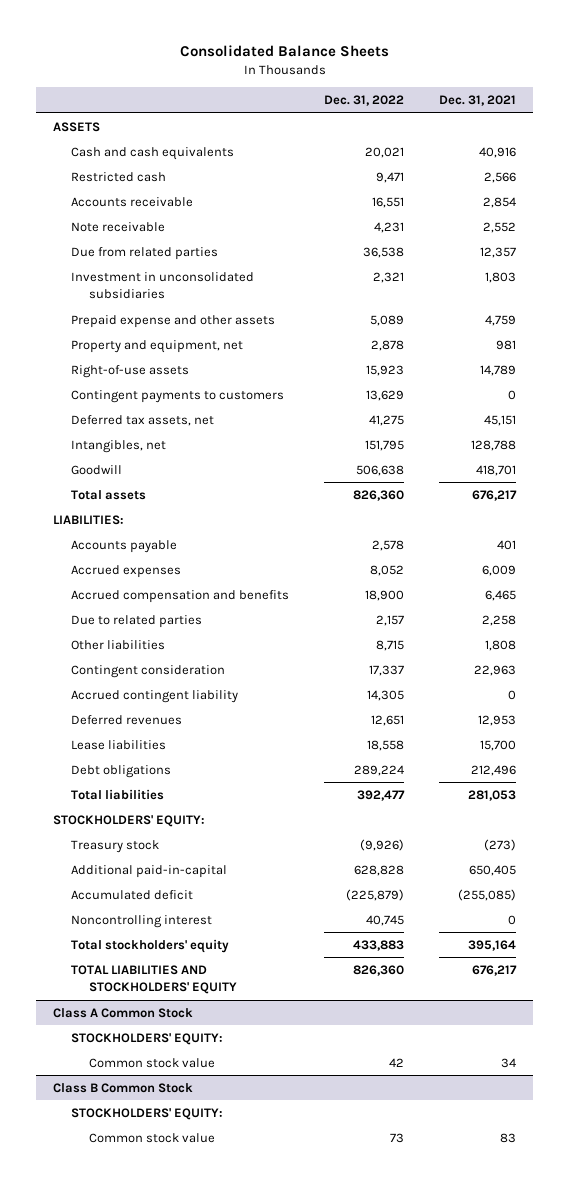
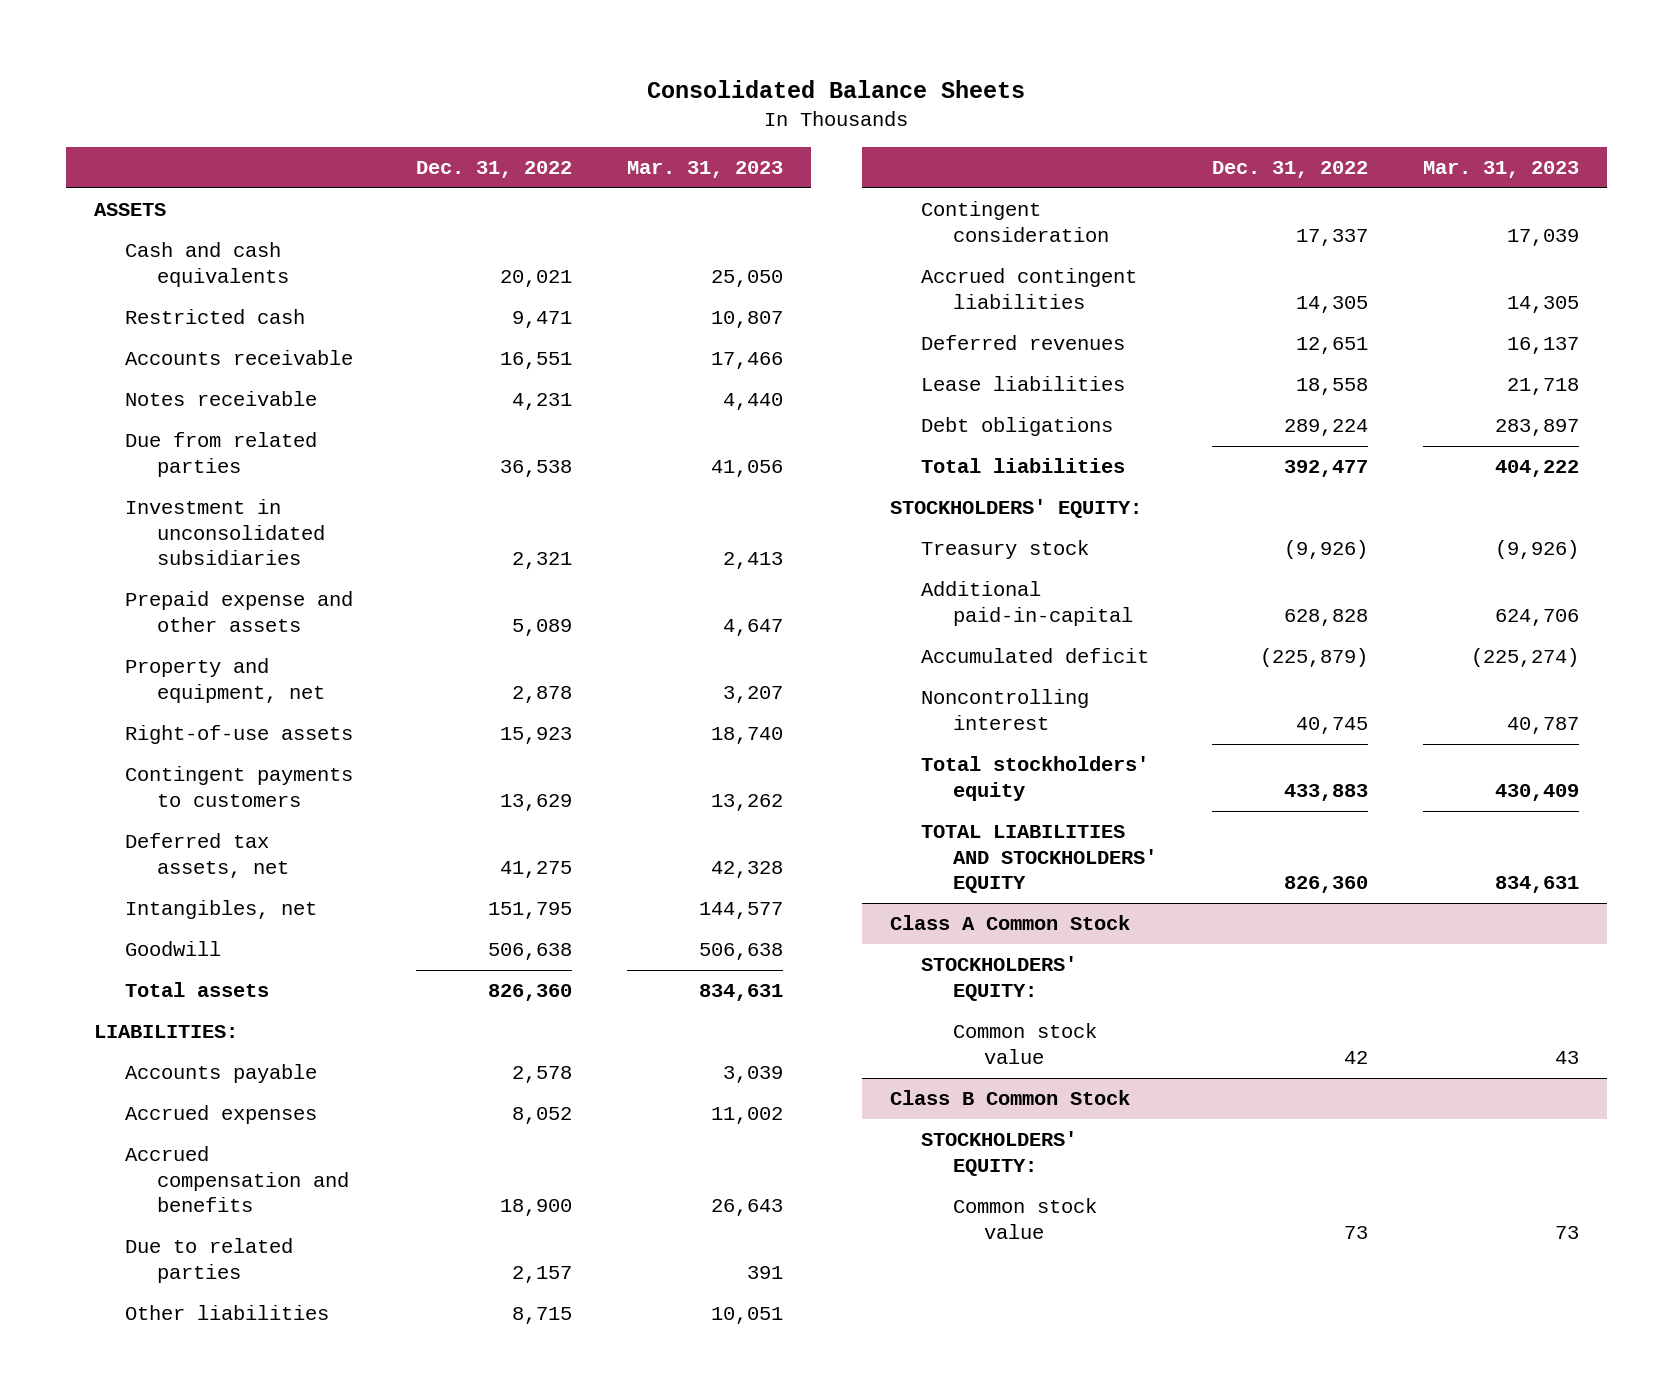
- | Dec. 31, 2022 | Dec. 31, 2021
+ | Dec. 31, 2022 | Mar. 31, 2023
- Note receivable | 4,231 | 2,552
+ Notes receivable | 4,231 | 4,440
- Accrued contingent liability | 14,305 | 0
+ Accrued contingent liabilities | 14,305 | 14,305

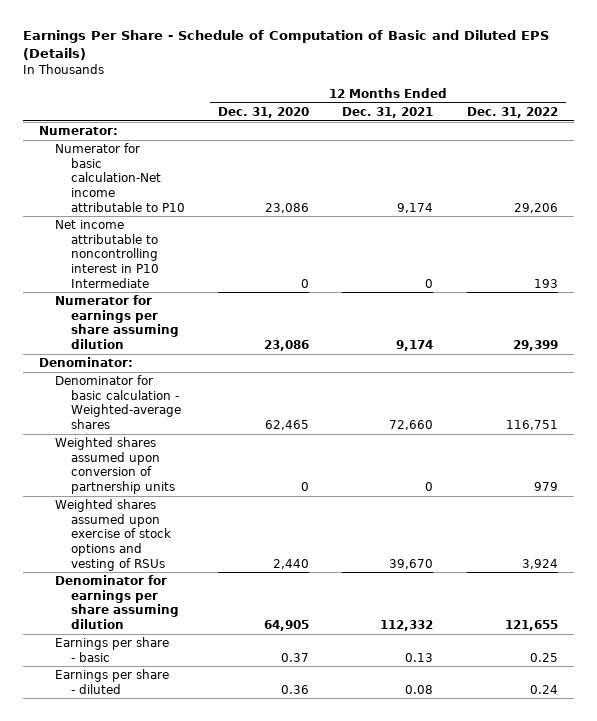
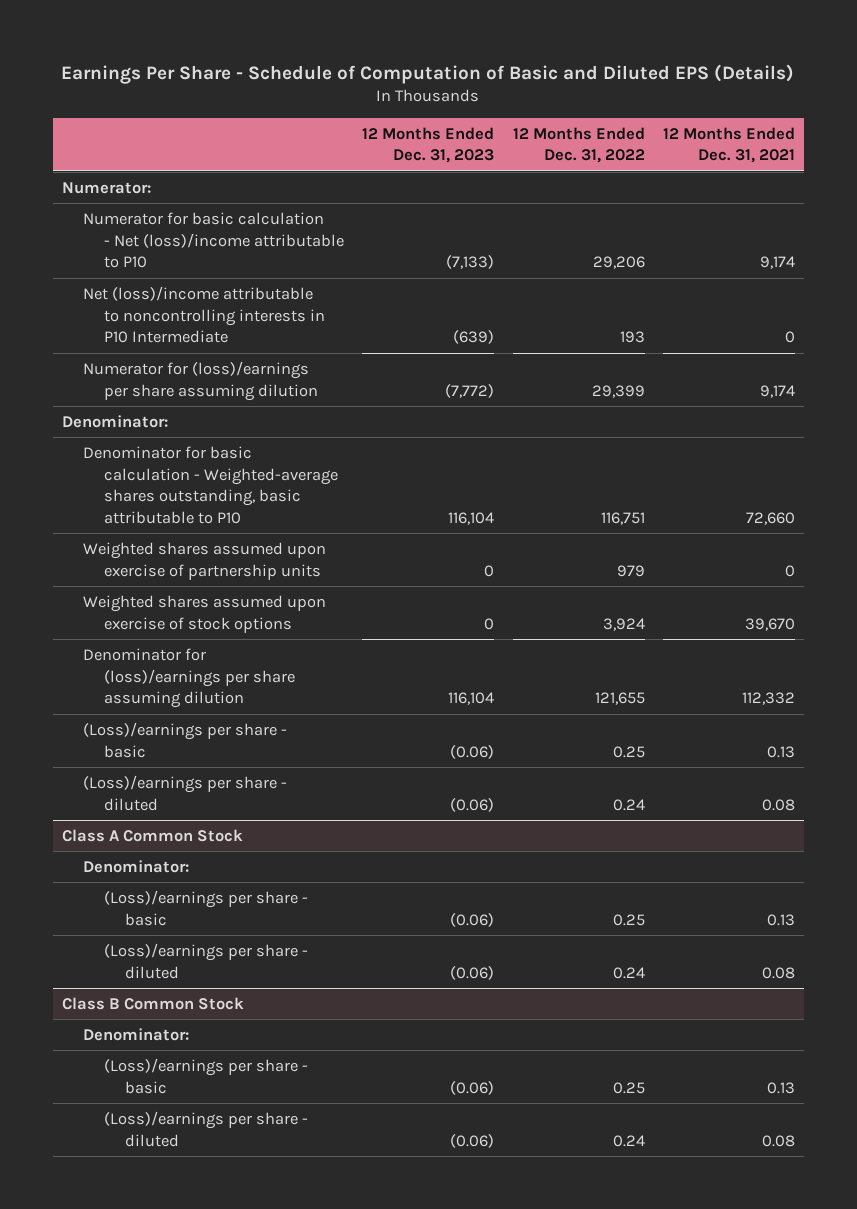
- | 12 Months Ended Dec. 31, 2020 | 12 Months Ended Dec. 31, 2021 | 12 Months Ended Dec. 31, 2022
+ | 12 Months Ended Dec. 31, 2023 | 12 Months Ended Dec. 31, 2022 | 12 Months Ended Dec. 31, 2021
- Numerator for basic calculation-Net income attributable to P10 | 23,086 | 9,174 | 29,206
- Net income attributable to noncontrolling interest in P10 Intermediate | 0 | 0 | 193
- Numerator for earnings per share assuming dilution | 23,086 | 9,174 | 29,399
+ Numerator for basic calculation - Net (loss)/income attributable to P10 | (7,133) | 29,206 | 9,174
+ Net (loss)/income attributable to noncontrolling interests in P10 Intermediate | (639) | 193 | 0
+ Numerator for (loss)/earnings per share assuming dilution | (7,772) | 29,399 | 9,174
- Denominator for basic calculation - Weighted-average shares | 62,465 | 72,660 | 116,751
- Weighted shares assumed upon conversion of partnership units | 0 | 0 | 979
- Weighted shares assumed upon exercise of stock options and vesting of RSUs | 2,440 | 39,670 | 3,924
- Denominator for earnings per share assuming dilution | 64,905 | 112,332 | 121,655
- Earnings per share - basic | 0.37 | 0.13 | 0.25
- Earnings per share - diluted | 0.36 | 0.08 | 0.24
+ Denominator for basic calculation - Weighted-average shares outstanding, basic attributable to P10 | 116,104 | 116,751 | 72,660
+ Weighted shares assumed upon exercise of partnership units | 0 | 979 | 0
+ Weighted shares assumed upon exercise of stock options | 0 | 3,924 | 39,670
+ Denominator for (loss)/earnings per share assuming dilution | 116,104 | 121,655 | 112,332
+ (Loss)/earnings per share - basic | (0.06) | 0.25 | 0.13
+ (Loss)/earnings per share - diluted | (0.06) | 0.24 | 0.08
+ Class A Common Stock
+ Denominator:
+ (Loss)/earnings per share - basic | (0.06) | 0.25 | 0.13
+ (Loss)/earnings per share - diluted | (0.06) | 0.24 | 0.08
+ Class B Common Stock
+ Denominator:
+ (Loss)/earnings per share - basic | (0.06) | 0.25 | 0.13
+ (Loss)/earnings per share - diluted | (0.06) | 0.24 | 0.08

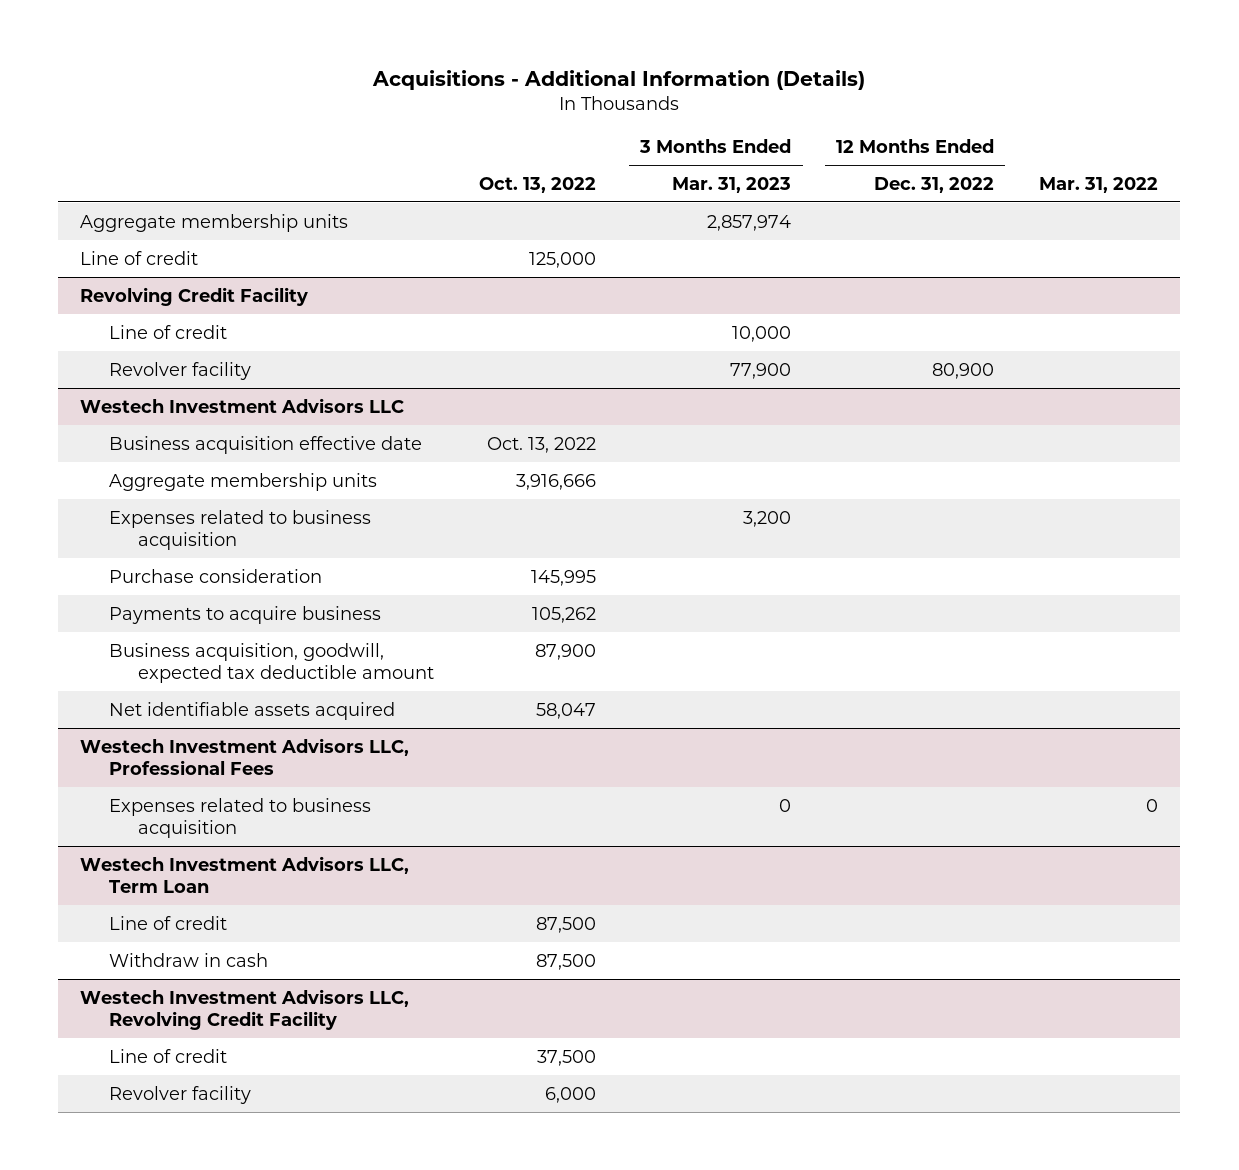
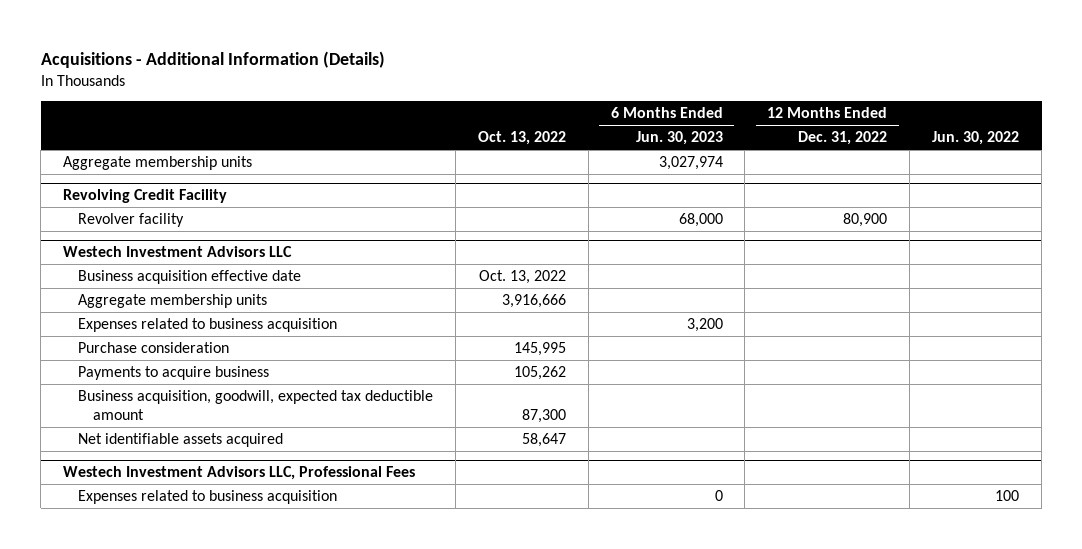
- | Oct. 13, 2022 | 3 Months Ended Mar. 31, 2023 | 12 Months Ended Dec. 31, 2022 | Mar. 31, 2022
+ | Oct. 13, 2022 | 6 Months Ended Jun. 30, 2023 | 12 Months Ended Dec. 31, 2022 | Jun. 30, 2022
- Line of credit | 125,000 | | |
@ Revolving Credit Facility
- Line of credit | | 10,000 | |
@ Westech Investment Advisors LLC
- Business acquisition, goodwill, expected tax deductible amount | 87,900 | | |
- Net identifiable assets acquired | 58,047 | | |
+ Business acquisition, goodwill, expected tax deductible amount | 87,300 | | |
+ Net identifiable assets acquired | 58,647 | | |
- Westech Investment Advisors LLC, Term Loan
- Line of credit | 87,500 | | |
- Withdraw in cash | 87,500 | | |
- Westech Investment Advisors LLC, Revolving Credit Facility
- Line of credit | 37,500 | | |
- Revolver facility | 6,000 | | |

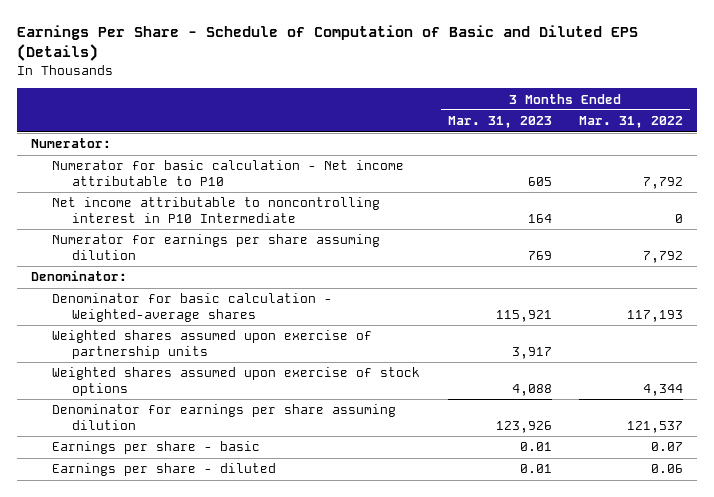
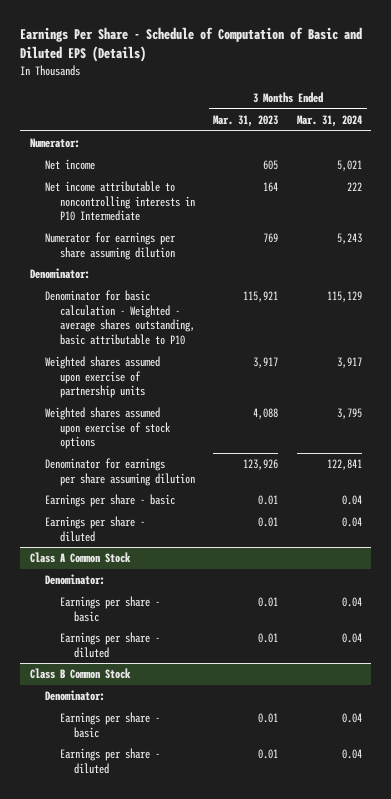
- | 3 Months Ended Mar. 31, 2023 | 3 Months Ended Mar. 31, 2022
+ | 3 Months Ended Mar. 31, 2023 | 3 Months Ended Mar. 31, 2024
- Numerator for basic calculation - Net income attributable to P10 | 605 | 7,792
- Net income attributable to noncontrolling interest in P10 Intermediate | 164 | 0
+ Net income | 605 | 5,021
+ Net income attributable to noncontrolling interests in P10 Intermediate | 164 | 222
- Denominator for basic calculation - Weighted-average shares | 115,921 | 117,193
+ Denominator for basic calculation - Weighted - average shares outstanding, basic attributable to P10 | 115,921 | 115,129
+ Class A Common Stock
+ Denominator:
+ Earnings per share - basic | 0.01 | 0.04
+ Earnings per share - diluted | 0.01 | 0.04
+ Class B Common Stock
+ Denominator:
+ Earnings per share - basic | 0.01 | 0.04
+ Earnings per share - diluted | 0.01 | 0.04

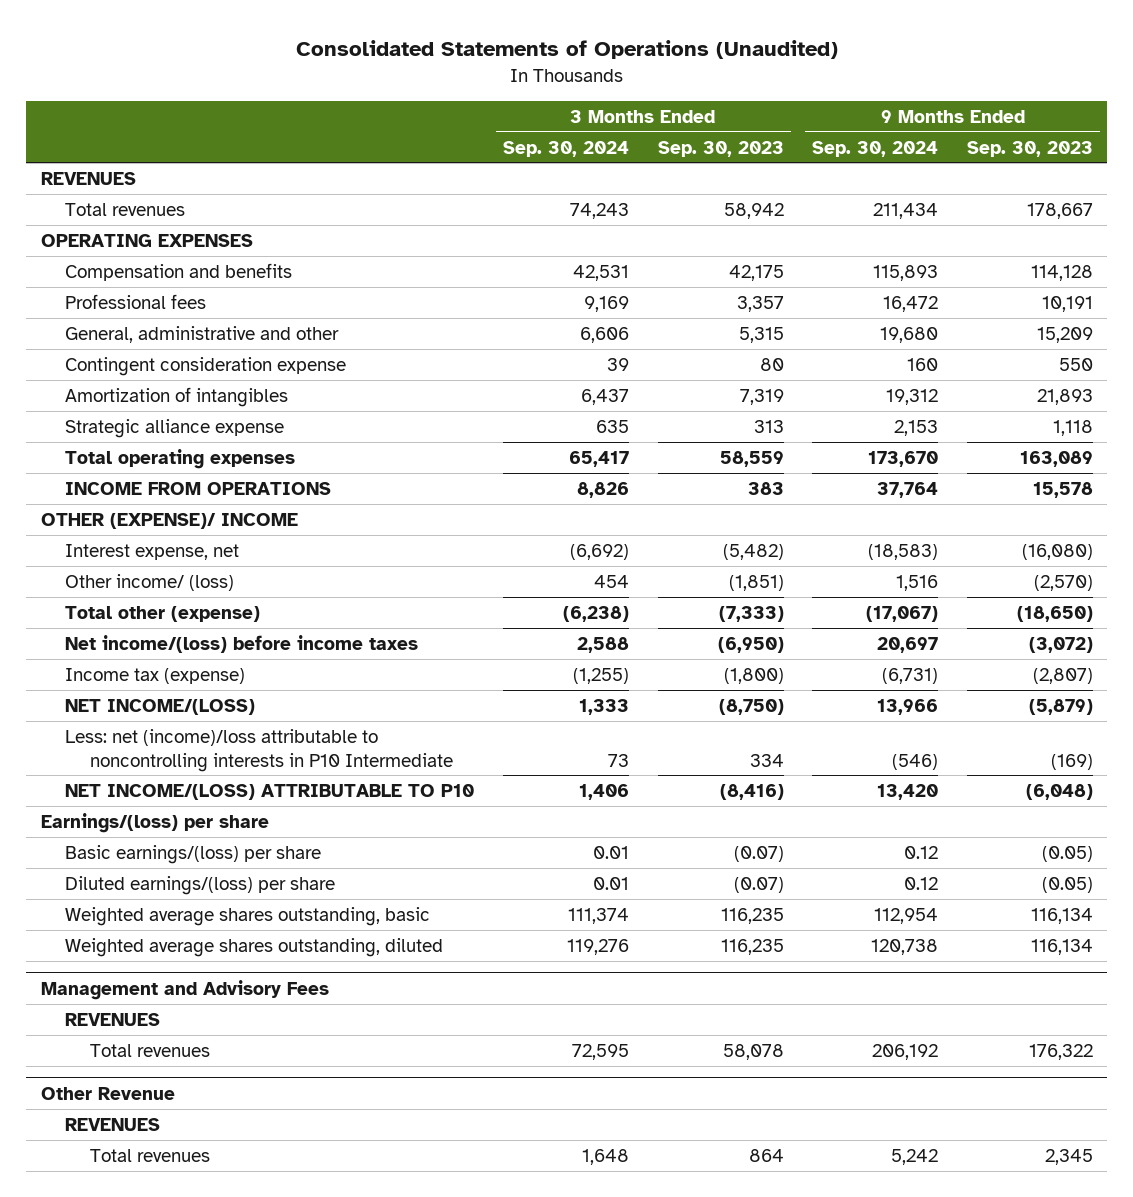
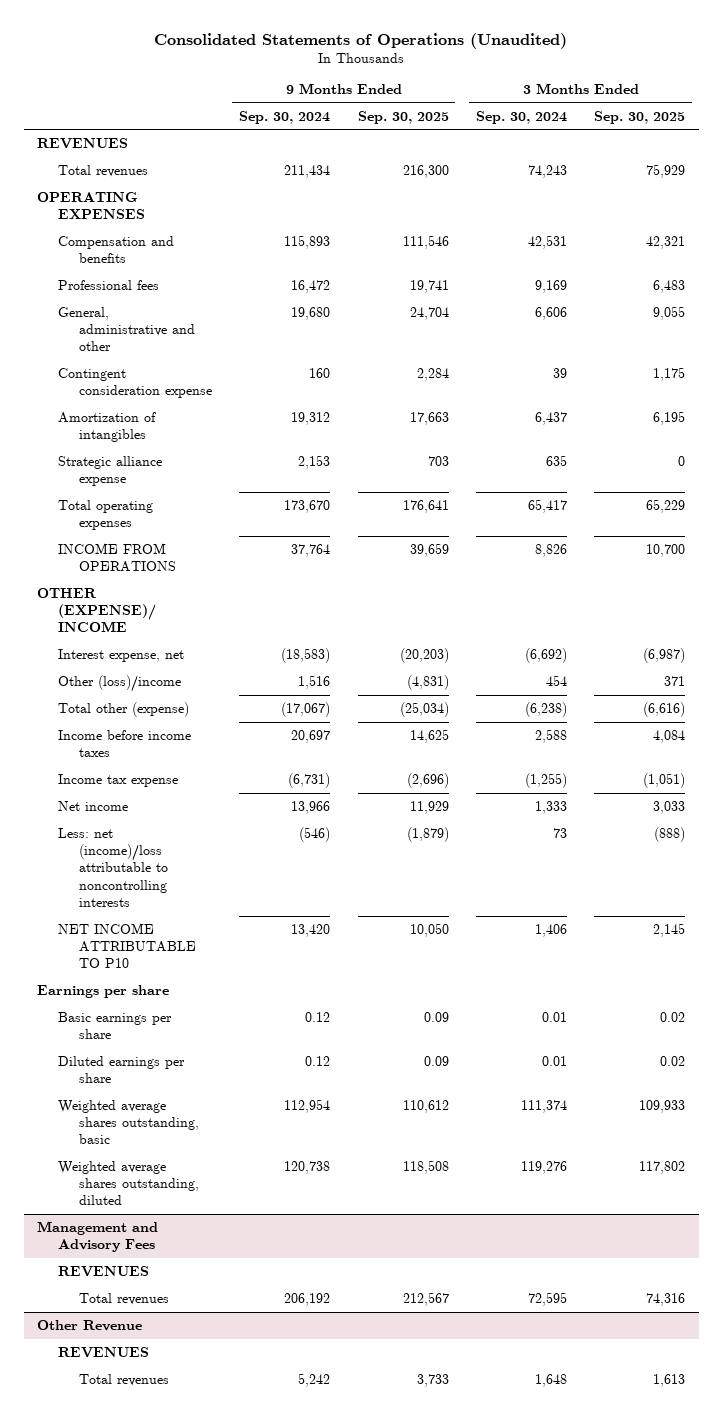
- | 3 Months Ended Sep. 30, 2024 | 3 Months Ended Sep. 30, 2023 | 9 Months Ended Sep. 30, 2024 | 9 Months Ended Sep. 30, 2023
+ | 9 Months Ended Sep. 30, 2024 | 9 Months Ended Sep. 30, 2025 | 3 Months Ended Sep. 30, 2024 | 3 Months Ended Sep. 30, 2025
- Other income/ (loss) | 454 | (1,851) | 1,516 | (2,570)
+ Other (loss)/income | 1,516 | (4,831) | 454 | 371
- Net income/(loss) before income taxes | 2,588 | (6,950) | 20,697 | (3,072)
- Income tax (expense) | (1,255) | (1,800) | (6,731) | (2,807)
- NET INCOME/(LOSS) | 1,333 | (8,750) | 13,966 | (5,879)
- Less: net (income)/loss attributable to noncontrolling interests in P10 Intermediate | 73 | 334 | (546) | (169)
- NET INCOME/(LOSS) ATTRIBUTABLE TO P10 | 1,406 | (8,416) | 13,420 | (6,048)
- Earnings/(loss) per share
- Basic earnings/(loss) per share | 0.01 | (0.07) | 0.12 | (0.05)
- Diluted earnings/(loss) per share | 0.01 | (0.07) | 0.12 | (0.05)
+ Income before income taxes | 20,697 | 14,625 | 2,588 | 4,084
+ Income tax expense | (6,731) | (2,696) | (1,255) | (1,051)
+ Net income | 13,966 | 11,929 | 1,333 | 3,033
+ Less: net (income)/loss attributable to noncontrolling interests | (546) | (1,879) | 73 | (888)
+ NET INCOME ATTRIBUTABLE TO P10 | 13,420 | 10,050 | 1,406 | 2,145
+ Earnings per share
+ Basic earnings per share | 0.12 | 0.09 | 0.01 | 0.02
+ Diluted earnings per share | 0.12 | 0.09 | 0.01 | 0.02

